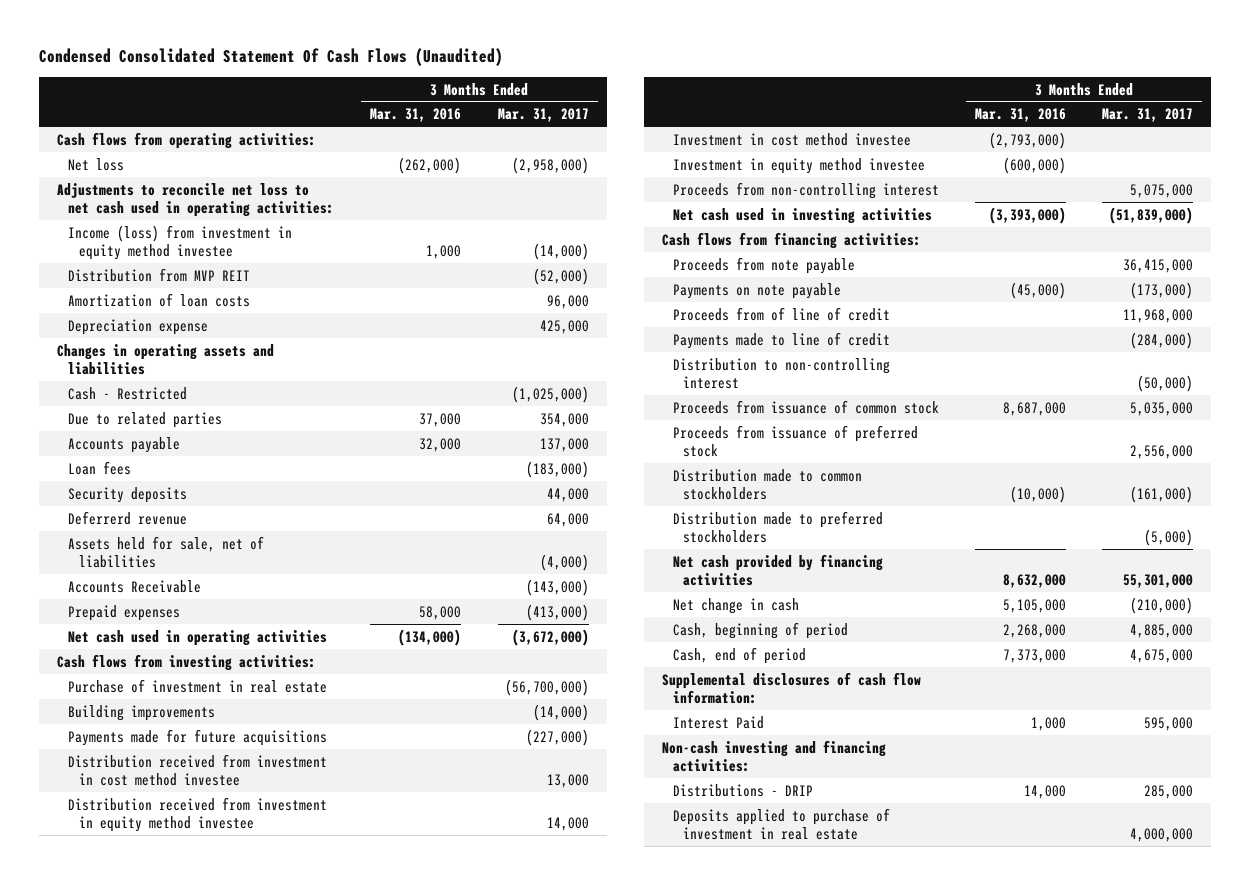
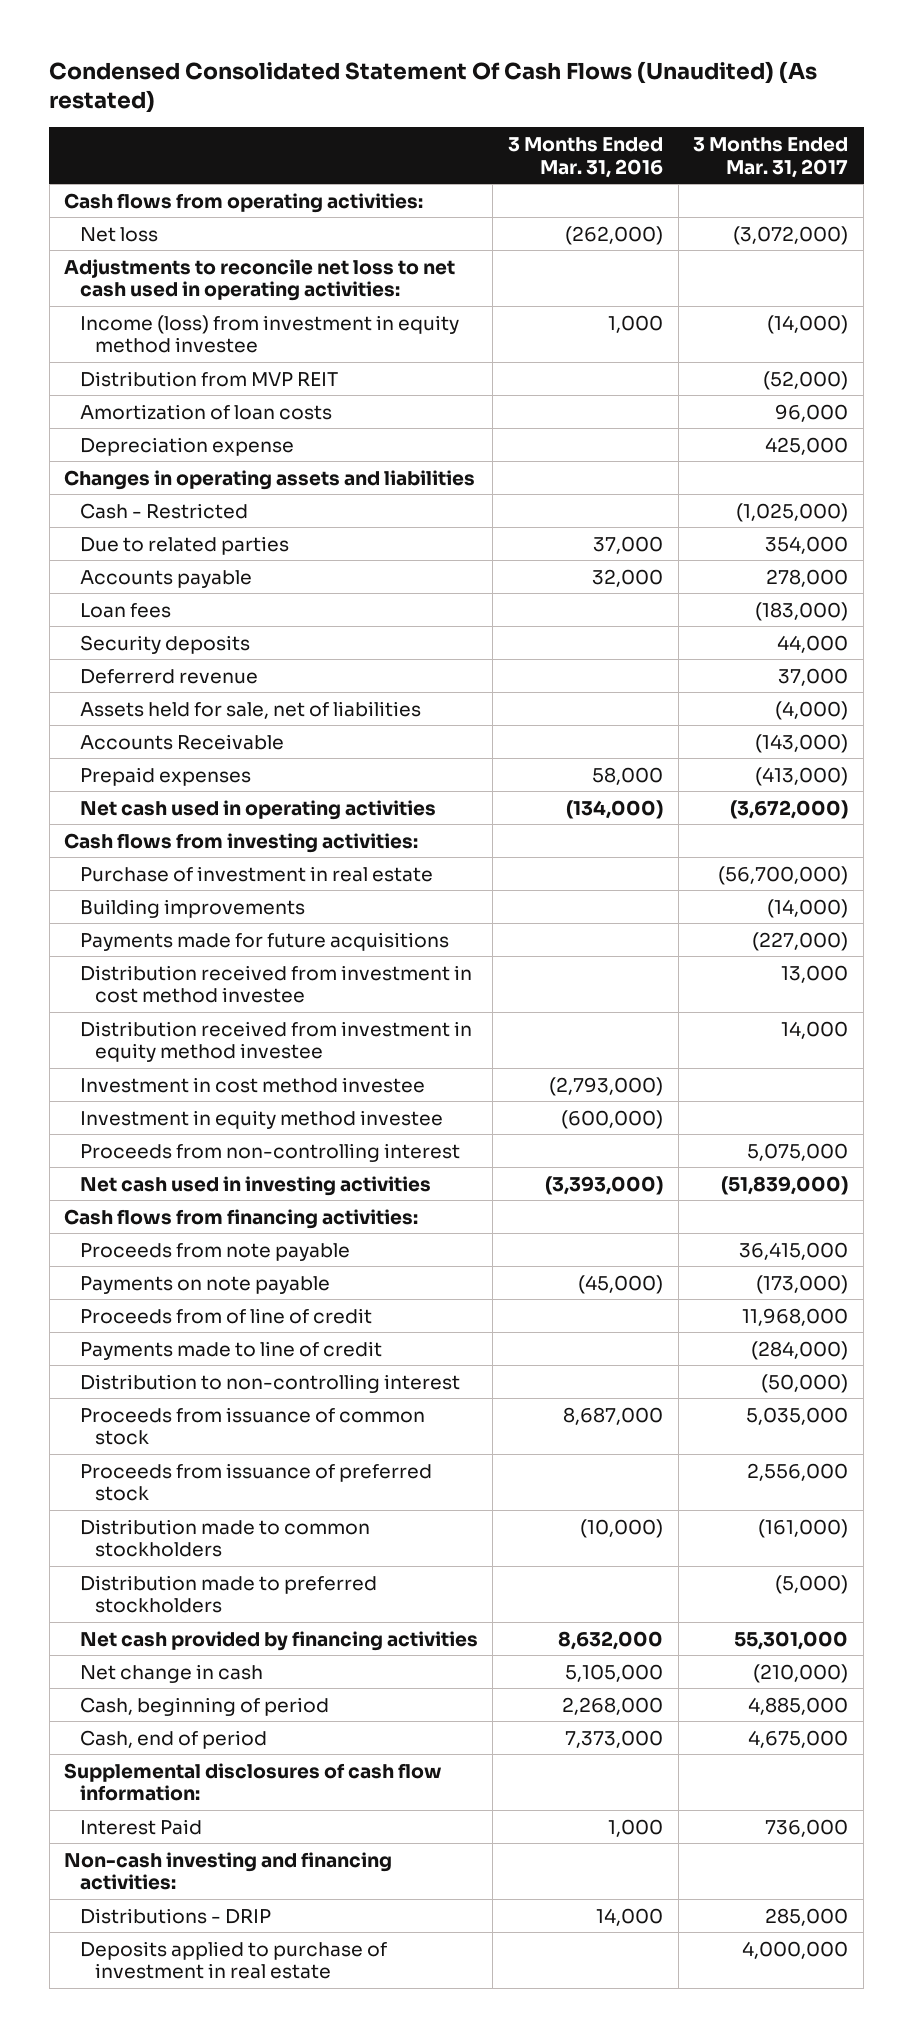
- Condensed Consolidated Statement Of Cash Flows (Unaudited)
+ Condensed Consolidated Statement Of Cash Flows (Unaudited) (As restated)
- Net loss | (262,000) | (2,958,000)
+ Net loss | (262,000) | (3,072,000)
- Accounts payable | 32,000 | 137,000
+ Accounts payable | 32,000 | 278,000
- Deferrerd revenue | | 64,000
+ Deferrerd revenue | | 37,000
- Interest Paid | 1,000 | 595,000
+ Interest Paid | 1,000 | 736,000

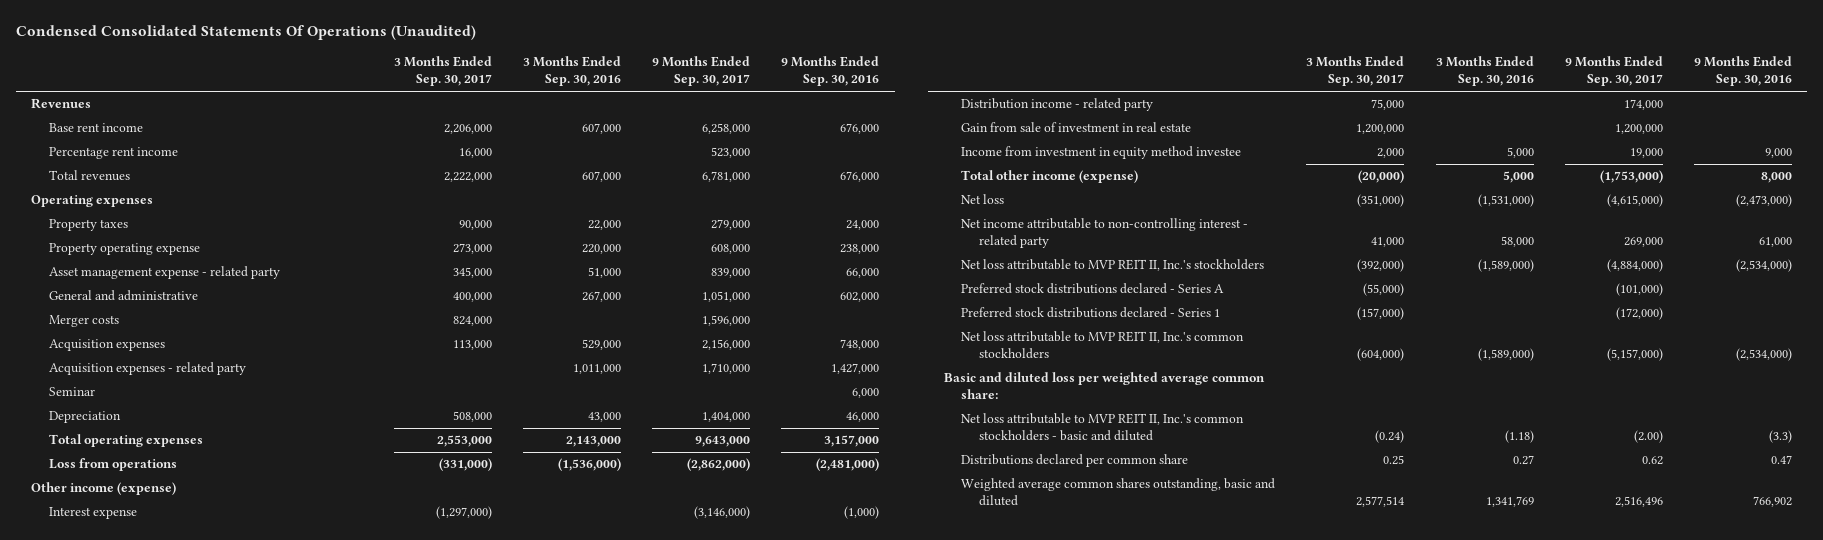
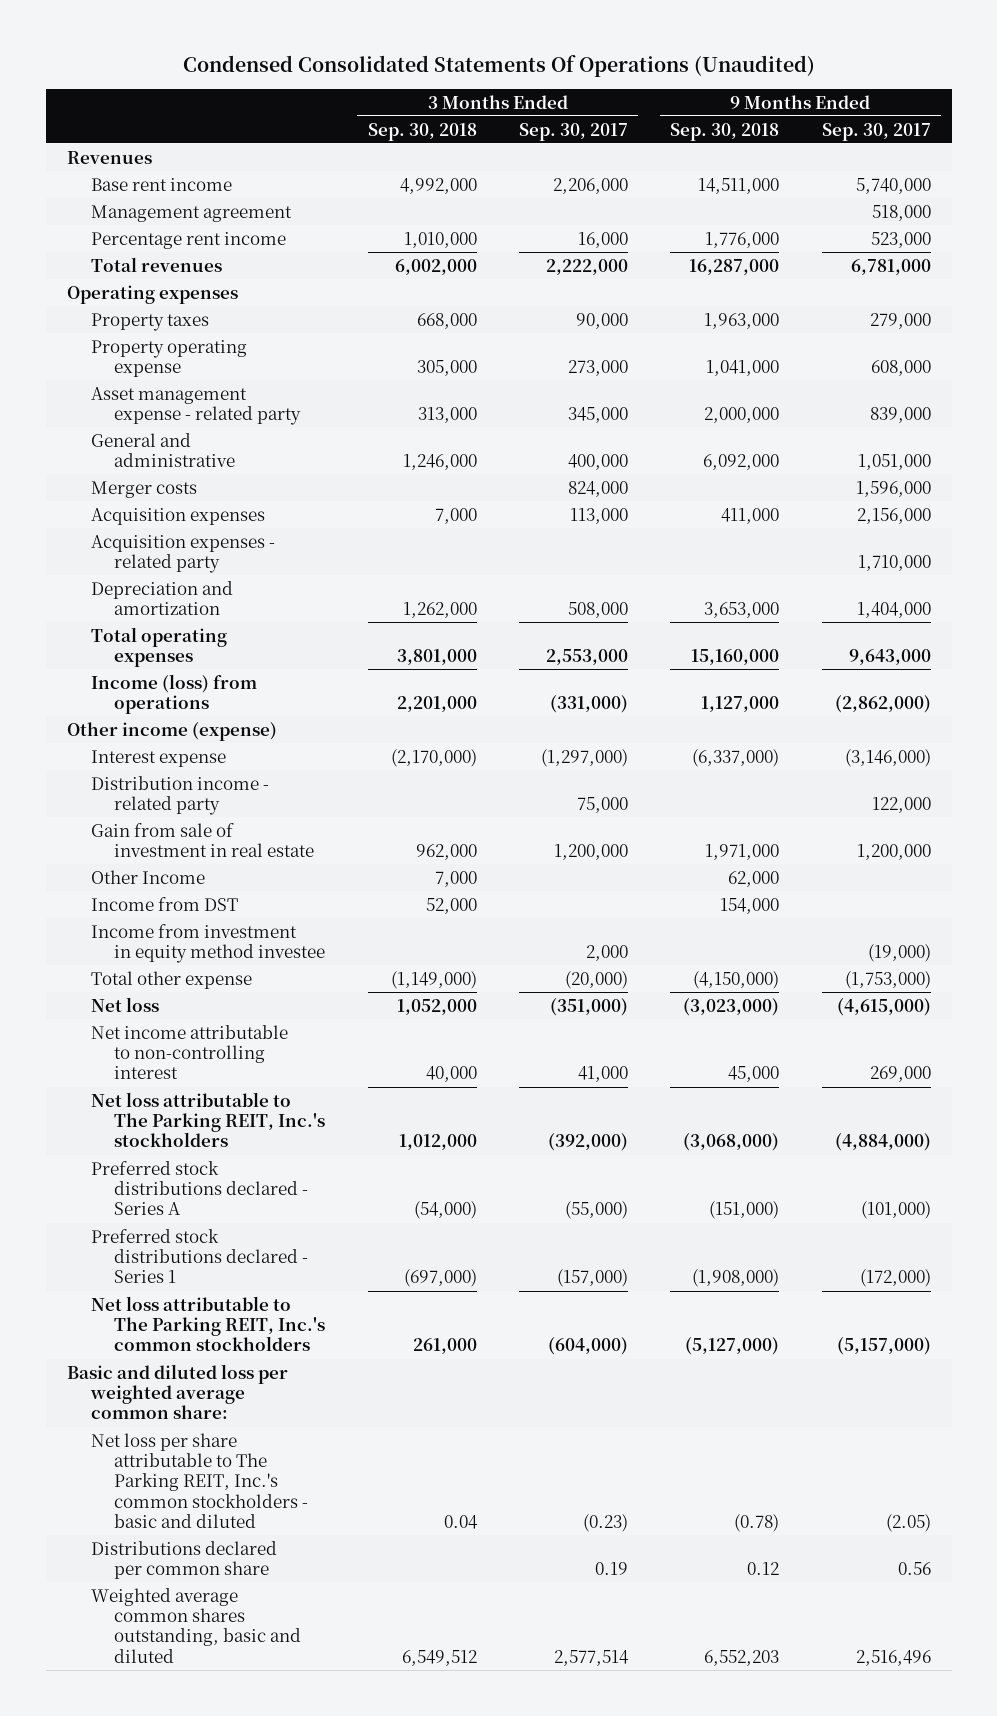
- | 3 Months Ended Sep. 30, 2017 | 3 Months Ended Sep. 30, 2016 | 9 Months Ended Sep. 30, 2017 | 9 Months Ended Sep. 30, 2016
+ | 3 Months Ended Sep. 30, 2018 | 3 Months Ended Sep. 30, 2017 | 9 Months Ended Sep. 30, 2018 | 9 Months Ended Sep. 30, 2017
- Base rent income | 2,206,000 | 607,000 | 6,258,000 | 676,000
+ Base rent income | 4,992,000 | 2,206,000 | 14,511,000 | 5,740,000
+ Management agreement | | | | 518,000
- Seminar | | | | 6,000
- Depreciation | 508,000 | 43,000 | 1,404,000 | 46,000
+ Depreciation and amortization | 1,262,000 | 508,000 | 3,653,000 | 1,404,000
- Loss from operations | (331,000) | (1,536,000) | (2,862,000) | (2,481,000)
+ Income (loss) from operations | 2,201,000 | (331,000) | 1,127,000 | (2,862,000)
- Distribution income - related party | 75,000 | | 174,000 |
+ Distribution income - related party | | 75,000 | | 122,000
- Income from investment in equity method investee | 2,000 | 5,000 | 19,000 | 9,000
- Total other income (expense) | (20,000) | 5,000 | (1,753,000) | 8,000
+ Other Income | 7,000 | | 62,000 |
+ Income from DST | 52,000 | | 154,000 |
+ Income from investment in equity method investee | | 2,000 | | (19,000)
+ Total other expense | (1,149,000) | (20,000) | (4,150,000) | (1,753,000)
- Net income attributable to non-controlling interest - related party | 41,000 | 58,000 | 269,000 | 61,000
- Net loss attributable to MVP REIT II, Inc.'s stockholders | (392,000) | (1,589,000) | (4,884,000) | (2,534,000)
+ Net income attributable to non-controlling interest | 40,000 | 41,000 | 45,000 | 269,000
+ Net loss attributable to The Parking REIT, Inc.'s stockholders | 1,012,000 | (392,000) | (3,068,000) | (4,884,000)
- Net loss attributable to MVP REIT II, Inc.'s common stockholders | (604,000) | (1,589,000) | (5,157,000) | (2,534,000)
+ Net loss attributable to The Parking REIT, Inc.'s common stockholders | 261,000 | (604,000) | (5,127,000) | (5,157,000)
- Net loss attributable to MVP REIT II, Inc.'s common stockholders - basic and diluted | (0.24) | (1.18) | (2.00) | (3.3)
- Distributions declared per common share | 0.25 | 0.27 | 0.62 | 0.47
+ Net loss per share attributable to The Parking REIT, Inc.'s common stockholders - basic and diluted | 0.04 | (0.23) | (0.78) | (2.05)
+ Distributions declared per common share | | 0.19 | 0.12 | 0.56

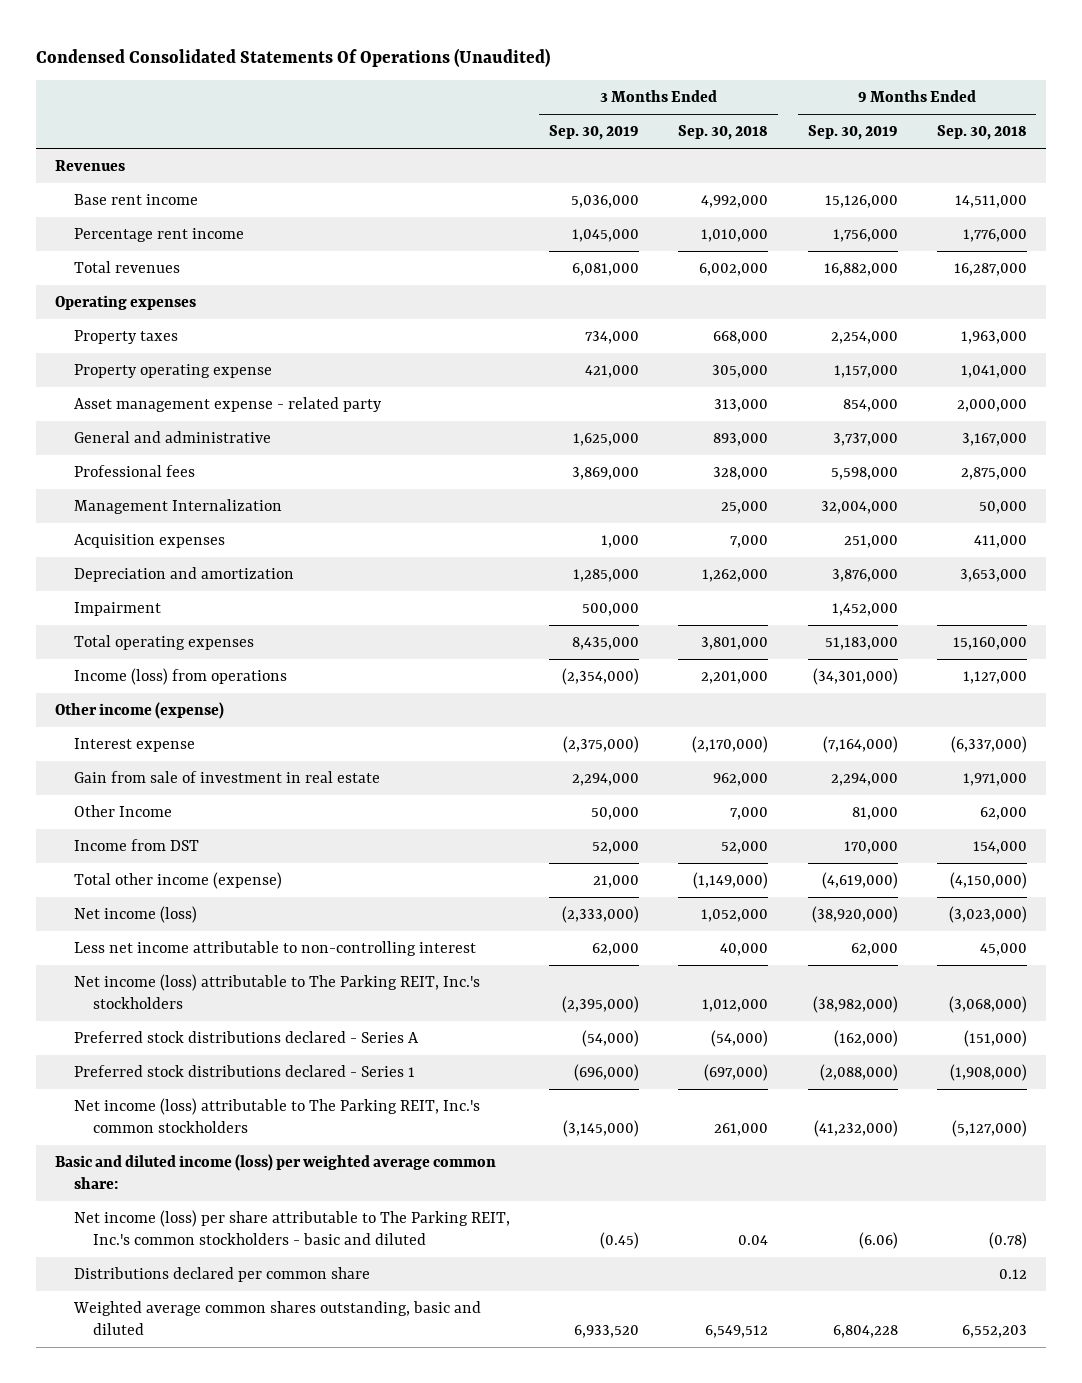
- | 3 Months Ended Sep. 30, 2018 | 3 Months Ended Sep. 30, 2017 | 9 Months Ended Sep. 30, 2018 | 9 Months Ended Sep. 30, 2017
+ | 3 Months Ended Sep. 30, 2019 | 3 Months Ended Sep. 30, 2018 | 9 Months Ended Sep. 30, 2019 | 9 Months Ended Sep. 30, 2018
- Management agreement | | | | 518,000
- General and administrative | 1,246,000 | 400,000 | 6,092,000 | 1,051,000
- Merger costs | | 824,000 | | 1,596,000
+ General and administrative | 1,625,000 | 893,000 | 3,737,000 | 3,167,000
+ Professional fees | 3,869,000 | 328,000 | 5,598,000 | 2,875,000
+ Management Internalization | | 25,000 | 32,004,000 | 50,000
- Acquisition expenses - related party | | | | 1,710,000
+ Impairment | 500,000 | | 1,452,000 |
- Distribution income - related party | | 75,000 | | 122,000
- Income from investment in equity method investee | | 2,000 | | (19,000)
- Total other expense | (1,149,000) | (20,000) | (4,150,000) | (1,753,000)
- Net loss | 1,052,000 | (351,000) | (3,023,000) | (4,615,000)
- Net income attributable to non-controlling interest | 40,000 | 41,000 | 45,000 | 269,000
- Net loss attributable to The Parking REIT, Inc.'s stockholders | 1,012,000 | (392,000) | (3,068,000) | (4,884,000)
+ Total other income (expense) | 21,000 | (1,149,000) | (4,619,000) | (4,150,000)
+ Net income (loss) | (2,333,000) | 1,052,000 | (38,920,000) | (3,023,000)
+ Less net income attributable to non-controlling interest | 62,000 | 40,000 | 62,000 | 45,000
+ Net income (loss) attributable to The Parking REIT, Inc.'s stockholders | (2,395,000) | 1,012,000 | (38,982,000) | (3,068,000)
- Net loss attributable to The Parking REIT, Inc.'s common stockholders | 261,000 | (604,000) | (5,127,000) | (5,157,000)
- Basic and diluted loss per weighted average common share:
- Net loss per share attributable to The Parking REIT, Inc.'s common stockholders - basic and diluted | 0.04 | (0.23) | (0.78) | (2.05)
+ Net income (loss) attributable to The Parking REIT, Inc.'s common stockholders | (3,145,000) | 261,000 | (41,232,000) | (5,127,000)
+ Basic and diluted income (loss) per weighted average common share:
+ Net income (loss) per share attributable to The Parking REIT, Inc.'s common stockholders - basic and diluted | (0.45) | 0.04 | (6.06) | (0.78)

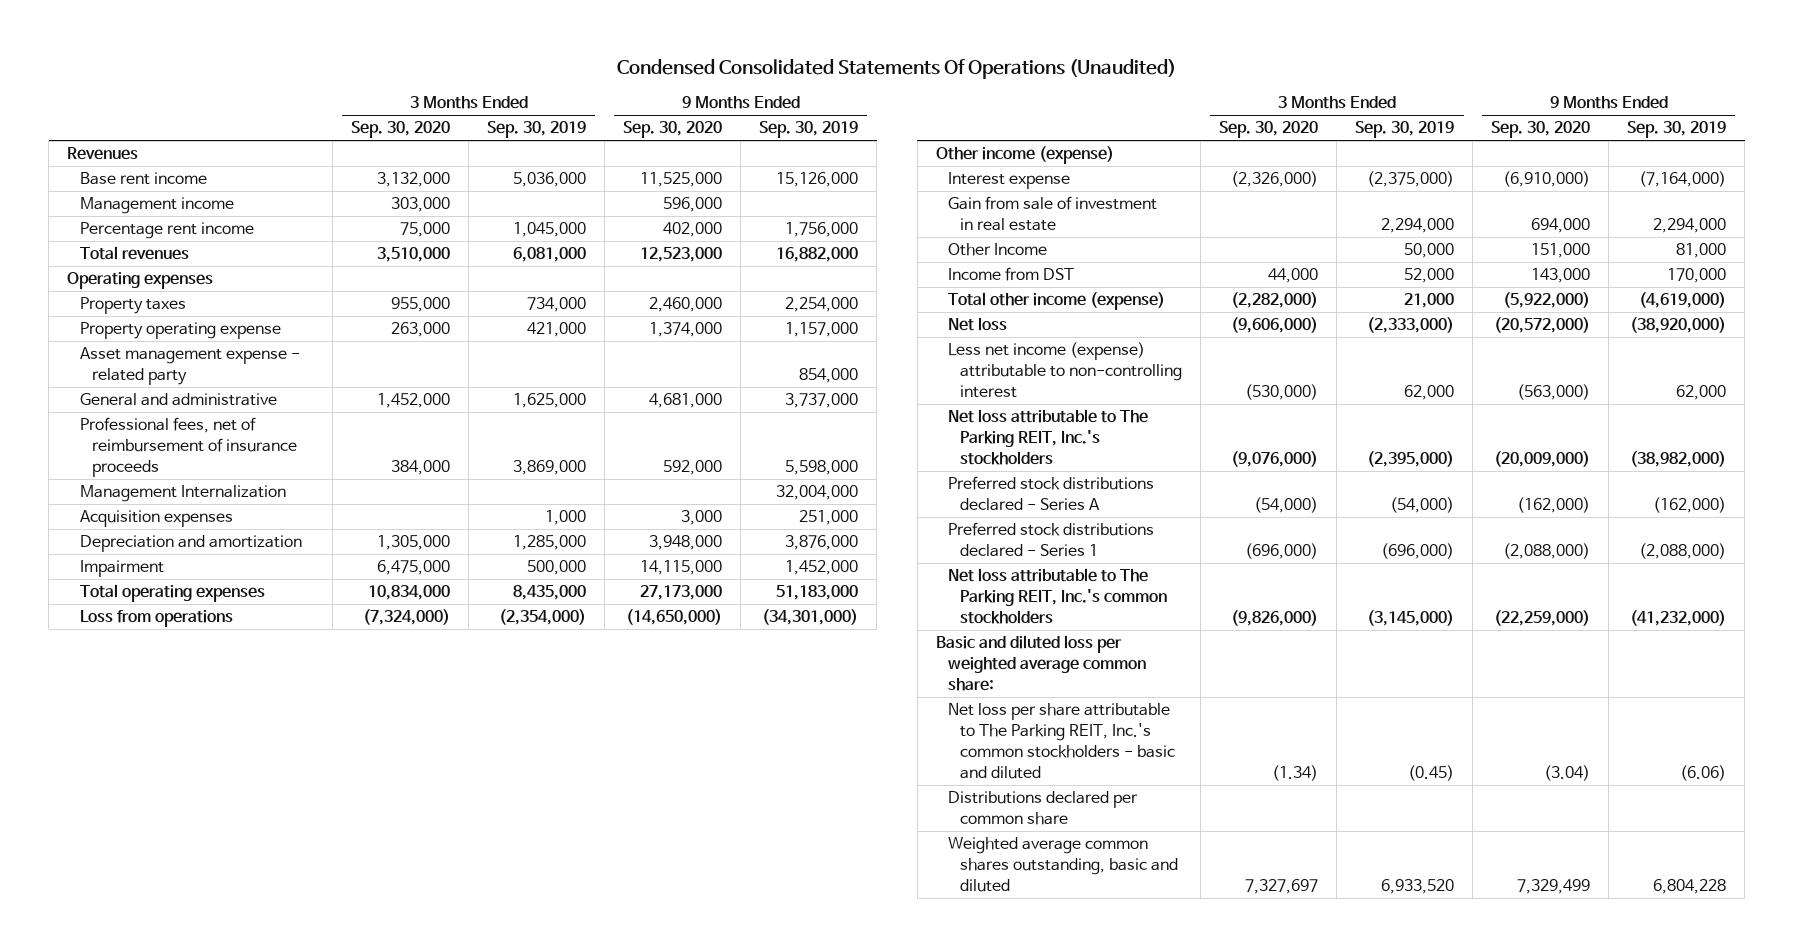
- | 3 Months Ended Sep. 30, 2019 | 3 Months Ended Sep. 30, 2018 | 9 Months Ended Sep. 30, 2019 | 9 Months Ended Sep. 30, 2018
+ | 3 Months Ended Sep. 30, 2020 | 3 Months Ended Sep. 30, 2019 | 9 Months Ended Sep. 30, 2020 | 9 Months Ended Sep. 30, 2019
+ Management income | 303,000 | | 596,000 |
- Professional fees | 3,869,000 | 328,000 | 5,598,000 | 2,875,000
+ Professional fees, net of reimbursement of insurance proceeds | 384,000 | 3,869,000 | 592,000 | 5,598,000
- Income (loss) from operations | (2,354,000) | 2,201,000 | (34,301,000) | 1,127,000
+ Loss from operations | (7,324,000) | (2,354,000) | (14,650,000) | (34,301,000)
- Net income (loss) | (2,333,000) | 1,052,000 | (38,920,000) | (3,023,000)
- Less net income attributable to non-controlling interest | 62,000 | 40,000 | 62,000 | 45,000
- Net income (loss) attributable to The Parking REIT, Inc.'s stockholders | (2,395,000) | 1,012,000 | (38,982,000) | (3,068,000)
+ Net loss | (9,606,000) | (2,333,000) | (20,572,000) | (38,920,000)
+ Less net income (expense) attributable to non-controlling interest | (530,000) | 62,000 | (563,000) | 62,000
+ Net loss attributable to The Parking REIT, Inc.'s stockholders | (9,076,000) | (2,395,000) | (20,009,000) | (38,982,000)
- Net income (loss) attributable to The Parking REIT, Inc.'s common stockholders | (3,145,000) | 261,000 | (41,232,000) | (5,127,000)
- Basic and diluted income (loss) per weighted average common share:
- Net income (loss) per share attributable to The Parking REIT, Inc.'s common stockholders - basic and diluted | (0.45) | 0.04 | (6.06) | (0.78)
+ Net loss attributable to The Parking REIT, Inc.'s common stockholders | (9,826,000) | (3,145,000) | (22,259,000) | (41,232,000)
+ Basic and diluted loss per weighted average common share:
+ Net loss per share attributable to The Parking REIT, Inc.'s common stockholders - basic and diluted | (1.34) | (0.45) | (3.04) | (6.06)

